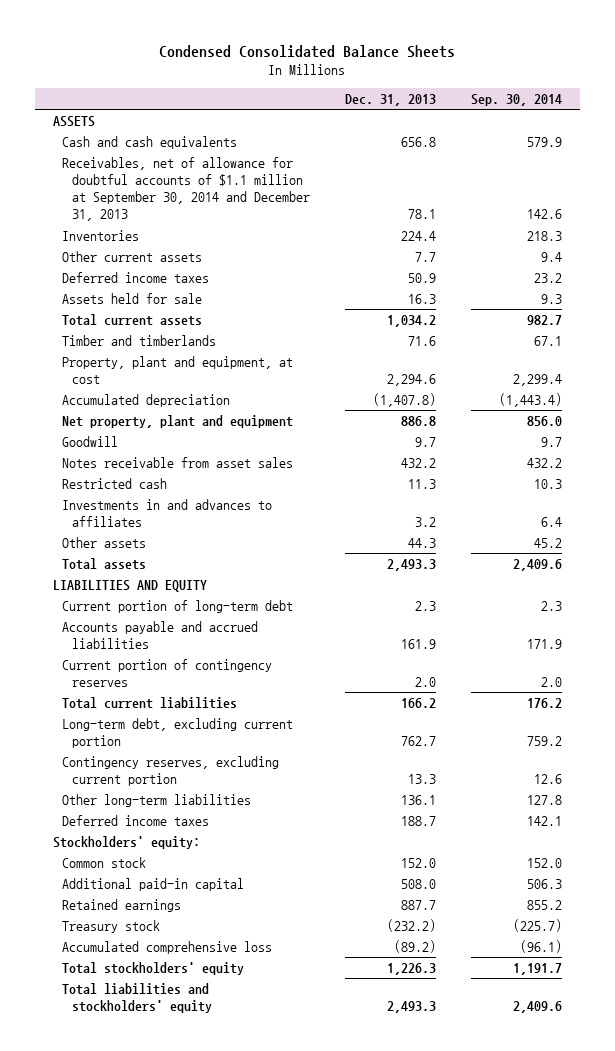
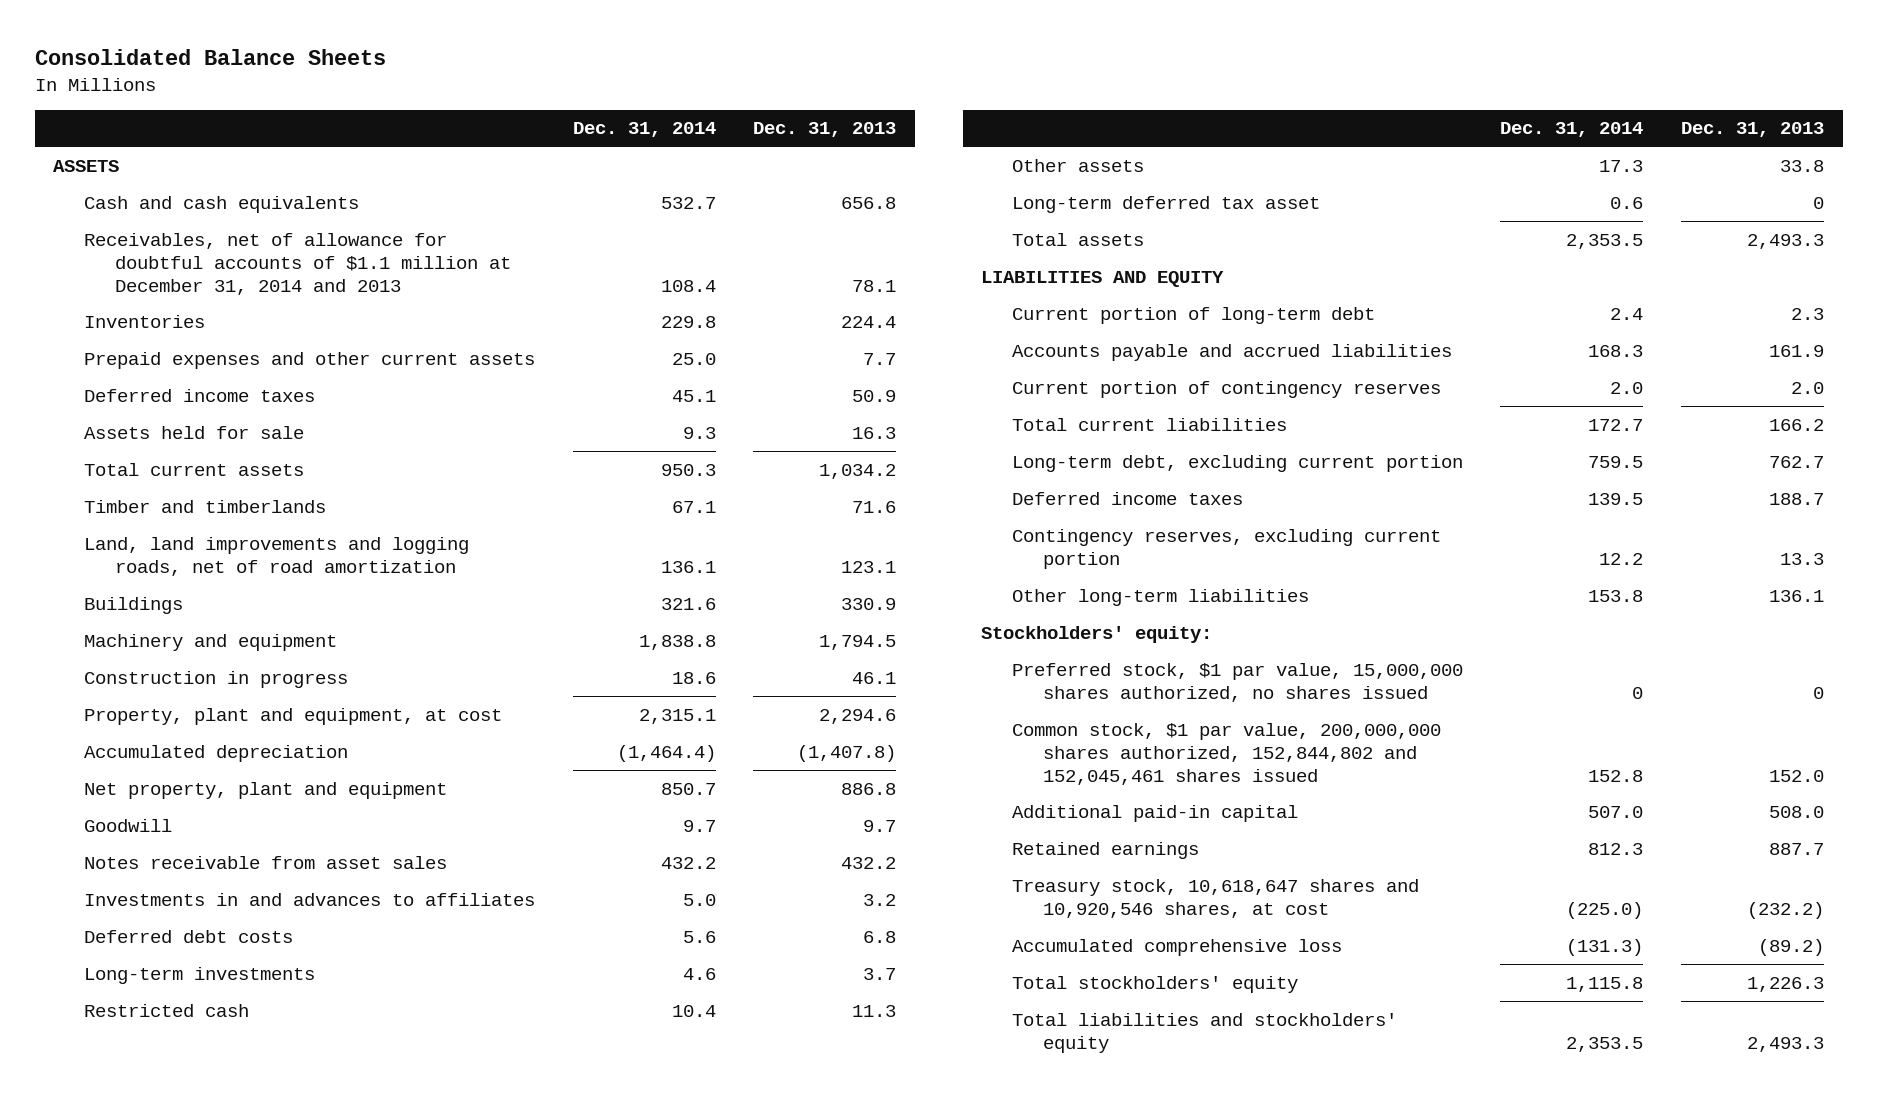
- Condensed Consolidated Balance Sheets
+ Consolidated Balance Sheets
- | Dec. 31, 2013 | Sep. 30, 2014
+ | Dec. 31, 2014 | Dec. 31, 2013
- Receivables, net of allowance for doubtful accounts of $1.1 million at September 30, 2014 and December 31, 2013 | 78.1 | 142.6
+ Receivables, net of allowance for doubtful accounts of $1.1 million at December 31, 2014 and 2013 | 108.4 | 78.1
- Other current assets | 7.7 | 9.4
+ Prepaid expenses and other current assets | 25.0 | 7.7
+ Land, land improvements and logging roads, net of road amortization | 136.1 | 123.1
+ Buildings | 321.6 | 330.9
+ Machinery and equipment | 1,838.8 | 1,794.5
+ Construction in progress | 18.6 | 46.1
- Other assets | 44.3 | 45.2
+ Deferred debt costs | 5.6 | 6.8
+ Long-term investments | 4.6 | 3.7
moved down: Restricted cash | 10.4 | 11.3
+ Other assets | 17.3 | 33.8
+ Long-term deferred tax asset | 0.6 | 0
moved up: Deferred income taxes | 139.5 | 188.7
- Common stock | 152.0 | 152.0
+ Preferred stock, $1 par value, 15,000,000 shares authorized, no shares issued | 0 | 0
+ Common stock, $1 par value, 200,000,000 shares authorized, 152,844,802 and 152,045,461 shares issued | 152.8 | 152.0
- Treasury stock | (232.2) | (225.7)
+ Treasury stock, 10,618,647 shares and 10,920,546 shares, at cost | (225.0) | (232.2)

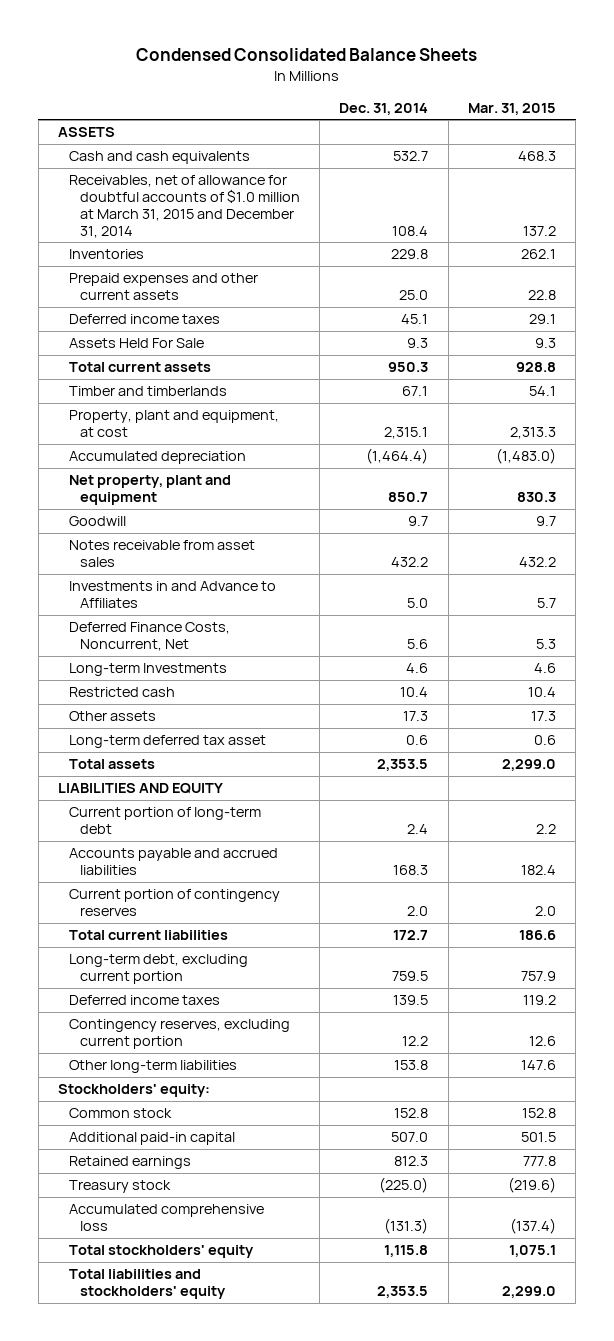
- Consolidated Balance Sheets
+ Condensed Consolidated Balance Sheets
- | Dec. 31, 2014 | Dec. 31, 2013
+ | Dec. 31, 2014 | Mar. 31, 2015
- Receivables, net of allowance for doubtful accounts of $1.1 million at December 31, 2014 and 2013 | 108.4 | 78.1
+ Receivables, net of allowance for doubtful accounts of $1.0 million at March 31, 2015 and December 31, 2014 | 108.4 | 137.2
- Assets held for sale | 9.3 | 16.3
+ Assets Held For Sale | 9.3 | 9.3
- Land, land improvements and logging roads, net of road amortization | 136.1 | 123.1
- Buildings | 321.6 | 330.9
- Machinery and equipment | 1,838.8 | 1,794.5
- Construction in progress | 18.6 | 46.1
- Investments in and advances to affiliates | 5.0 | 3.2
- Deferred debt costs | 5.6 | 6.8
- Long-term investments | 4.6 | 3.7
+ Investments in and Advance to Affiliates | 5.0 | 5.7
+ Deferred Finance Costs, Noncurrent, Net | 5.6 | 5.3
+ Long-term Investments | 4.6 | 4.6
- Preferred stock, $1 par value, 15,000,000 shares authorized, no shares issued | 0 | 0
- Common stock, $1 par value, 200,000,000 shares authorized, 152,844,802 and 152,045,461 shares issued | 152.8 | 152.0
+ Common stock | 152.8 | 152.8
- Treasury stock, 10,618,647 shares and 10,920,546 shares, at cost | (225.0) | (232.2)
+ Treasury stock | (225.0) | (219.6)

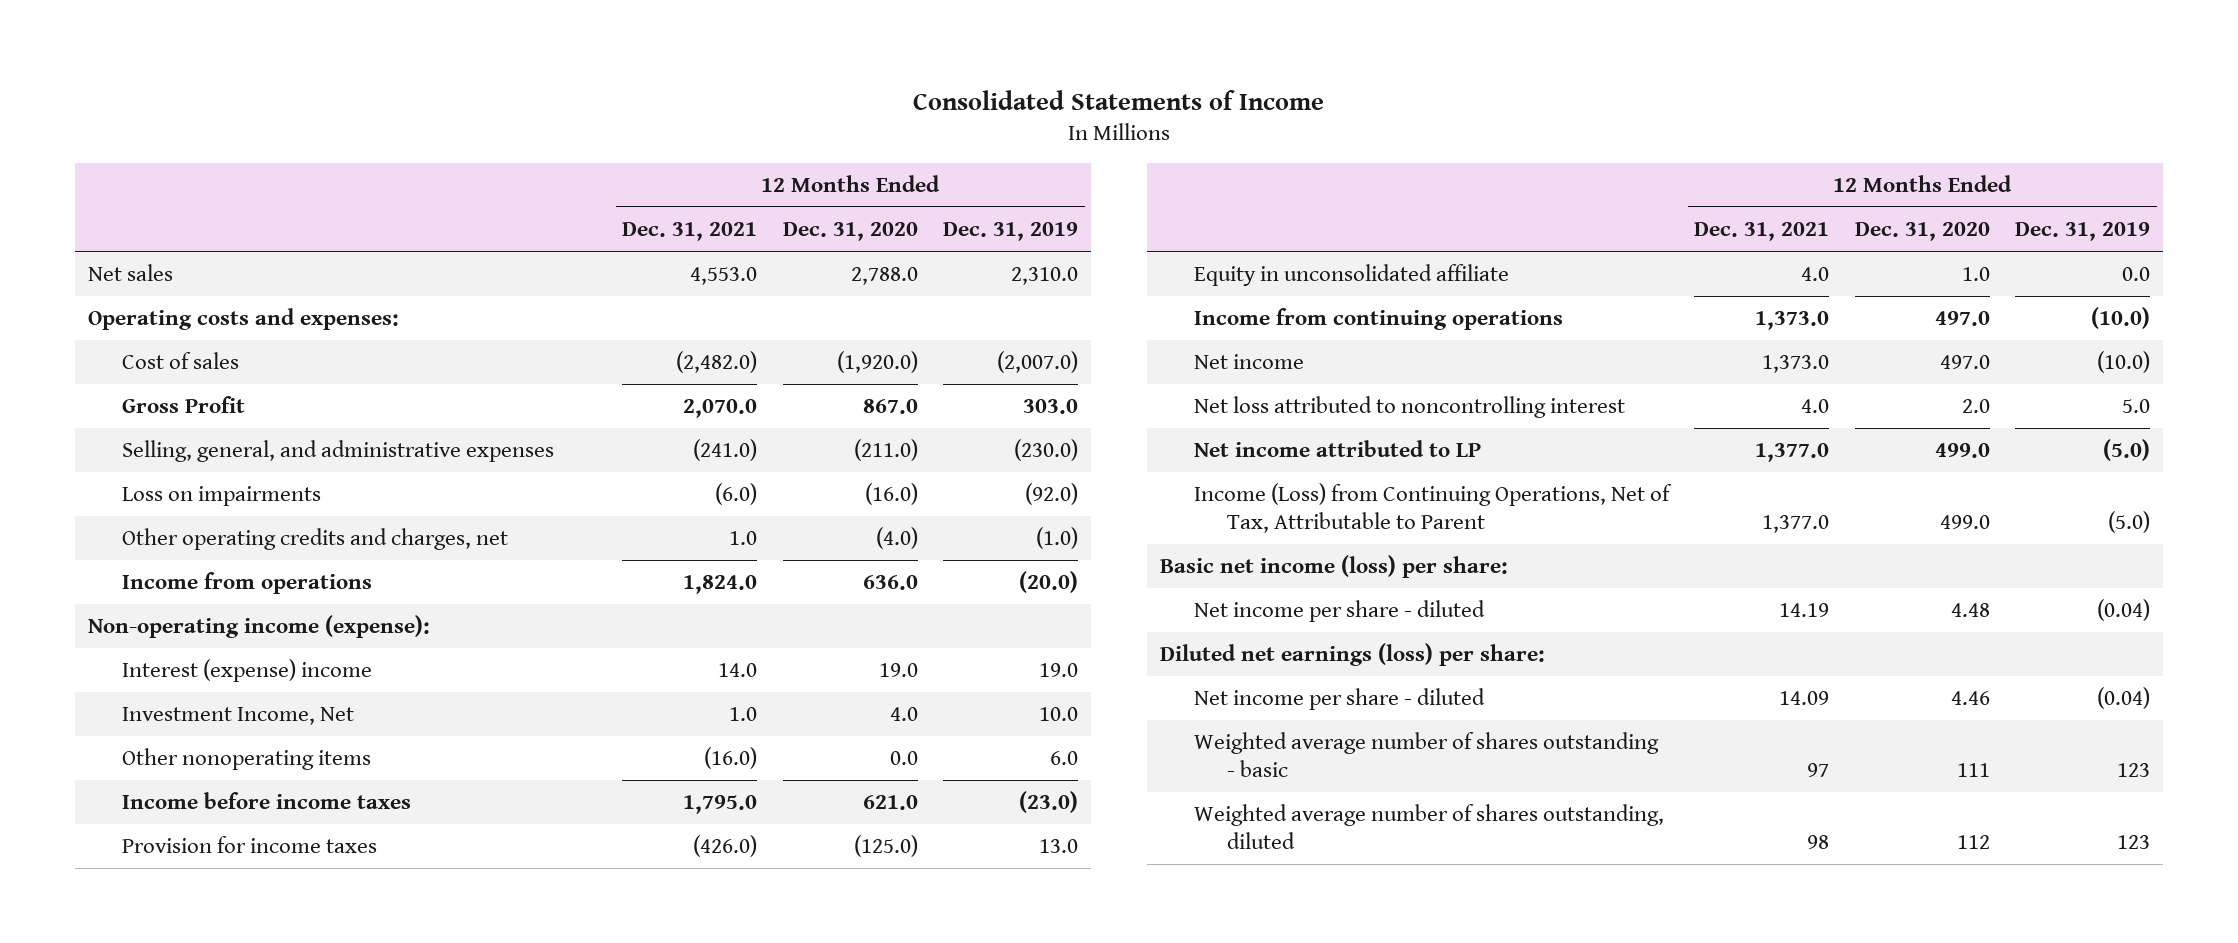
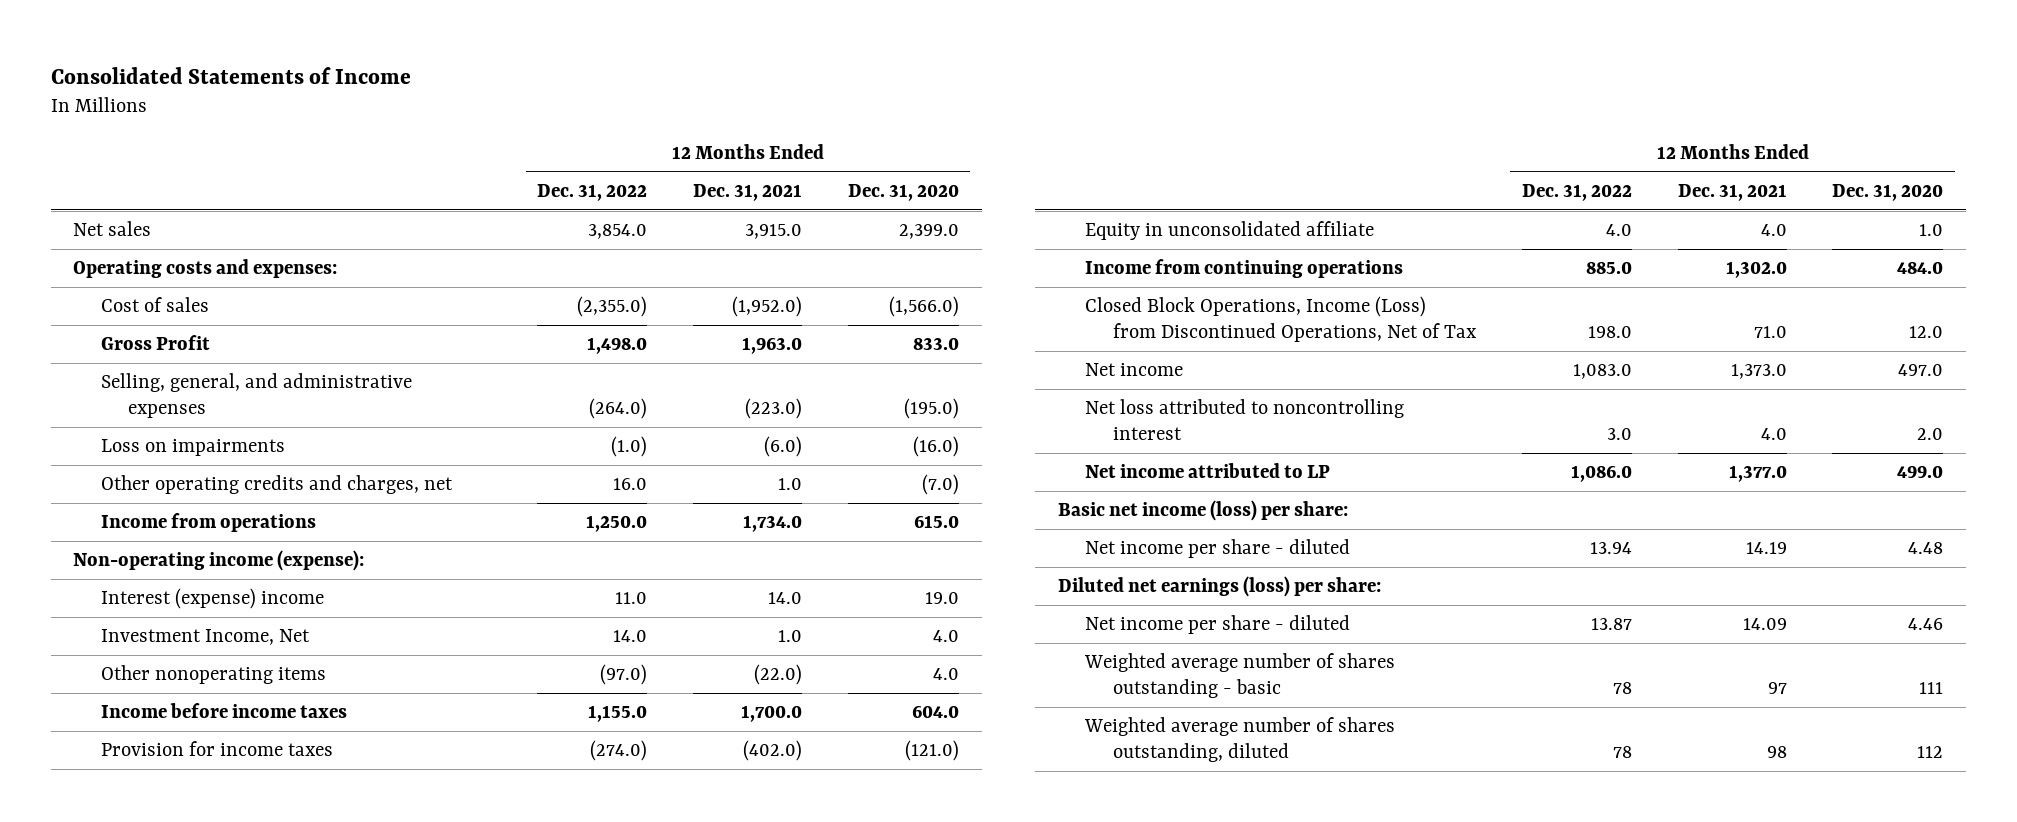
- | 12 Months Ended Dec. 31, 2021 | 12 Months Ended Dec. 31, 2020 | 12 Months Ended Dec. 31, 2019
+ | 12 Months Ended Dec. 31, 2022 | 12 Months Ended Dec. 31, 2021 | 12 Months Ended Dec. 31, 2020
- Net sales | 4,553.0 | 2,788.0 | 2,310.0
+ Net sales | 3,854.0 | 3,915.0 | 2,399.0
- Cost of sales | (2,482.0) | (1,920.0) | (2,007.0)
- Gross Profit | 2,070.0 | 867.0 | 303.0
- Selling, general, and administrative expenses | (241.0) | (211.0) | (230.0)
+ Cost of sales | (2,355.0) | (1,952.0) | (1,566.0)
+ Gross Profit | 1,498.0 | 1,963.0 | 833.0
+ Selling, general, and administrative expenses | (264.0) | (223.0) | (195.0)
- Other operating credits and charges, net | 1.0 | (4.0) | (1.0)
- Income from operations | 1,824.0 | 636.0 | (20.0)
+ Other operating credits and charges, net | 16.0 | 1.0 | (7.0)
+ Income from operations | 1,250.0 | 1,734.0 | 615.0
- Other nonoperating items | (16.0) | 0.0 | 6.0
- Income before income taxes | 1,795.0 | 621.0 | (23.0)
- Provision for income taxes | (426.0) | (125.0) | 13.0
+ Other nonoperating items | (97.0) | (22.0) | 4.0
+ Income before income taxes | 1,155.0 | 1,700.0 | 604.0
+ Provision for income taxes | (274.0) | (402.0) | (121.0)
- Income from continuing operations | 1,373.0 | 497.0 | (10.0)
+ Income from continuing operations | 885.0 | 1,302.0 | 484.0
+ Closed Block Operations, Income (Loss) from Discontinued Operations, Net of Tax | 198.0 | 71.0 | 12.0
- Income (Loss) from Continuing Operations, Net of Tax, Attributable to Parent | 1,377.0 | 499.0 | (5.0)

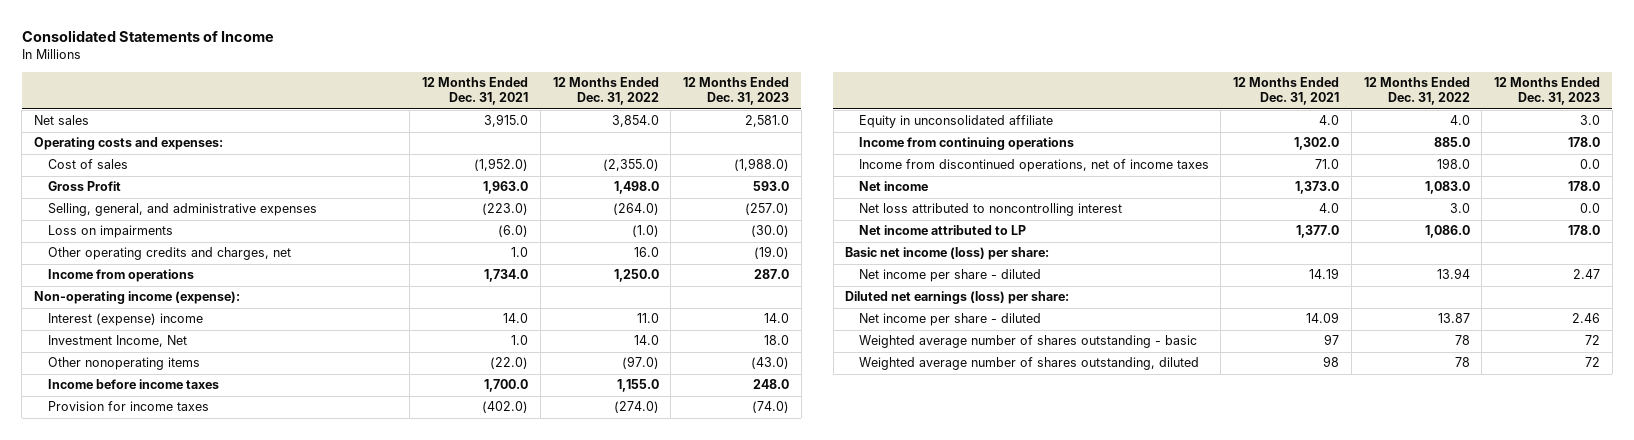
- | 12 Months Ended Dec. 31, 2022 | 12 Months Ended Dec. 31, 2021 | 12 Months Ended Dec. 31, 2020
+ | 12 Months Ended Dec. 31, 2021 | 12 Months Ended Dec. 31, 2022 | 12 Months Ended Dec. 31, 2023
- Closed Block Operations, Income (Loss) from Discontinued Operations, Net of Tax | 198.0 | 71.0 | 12.0
+ Income from discontinued operations, net of income taxes | 71.0 | 198.0 | 0.0

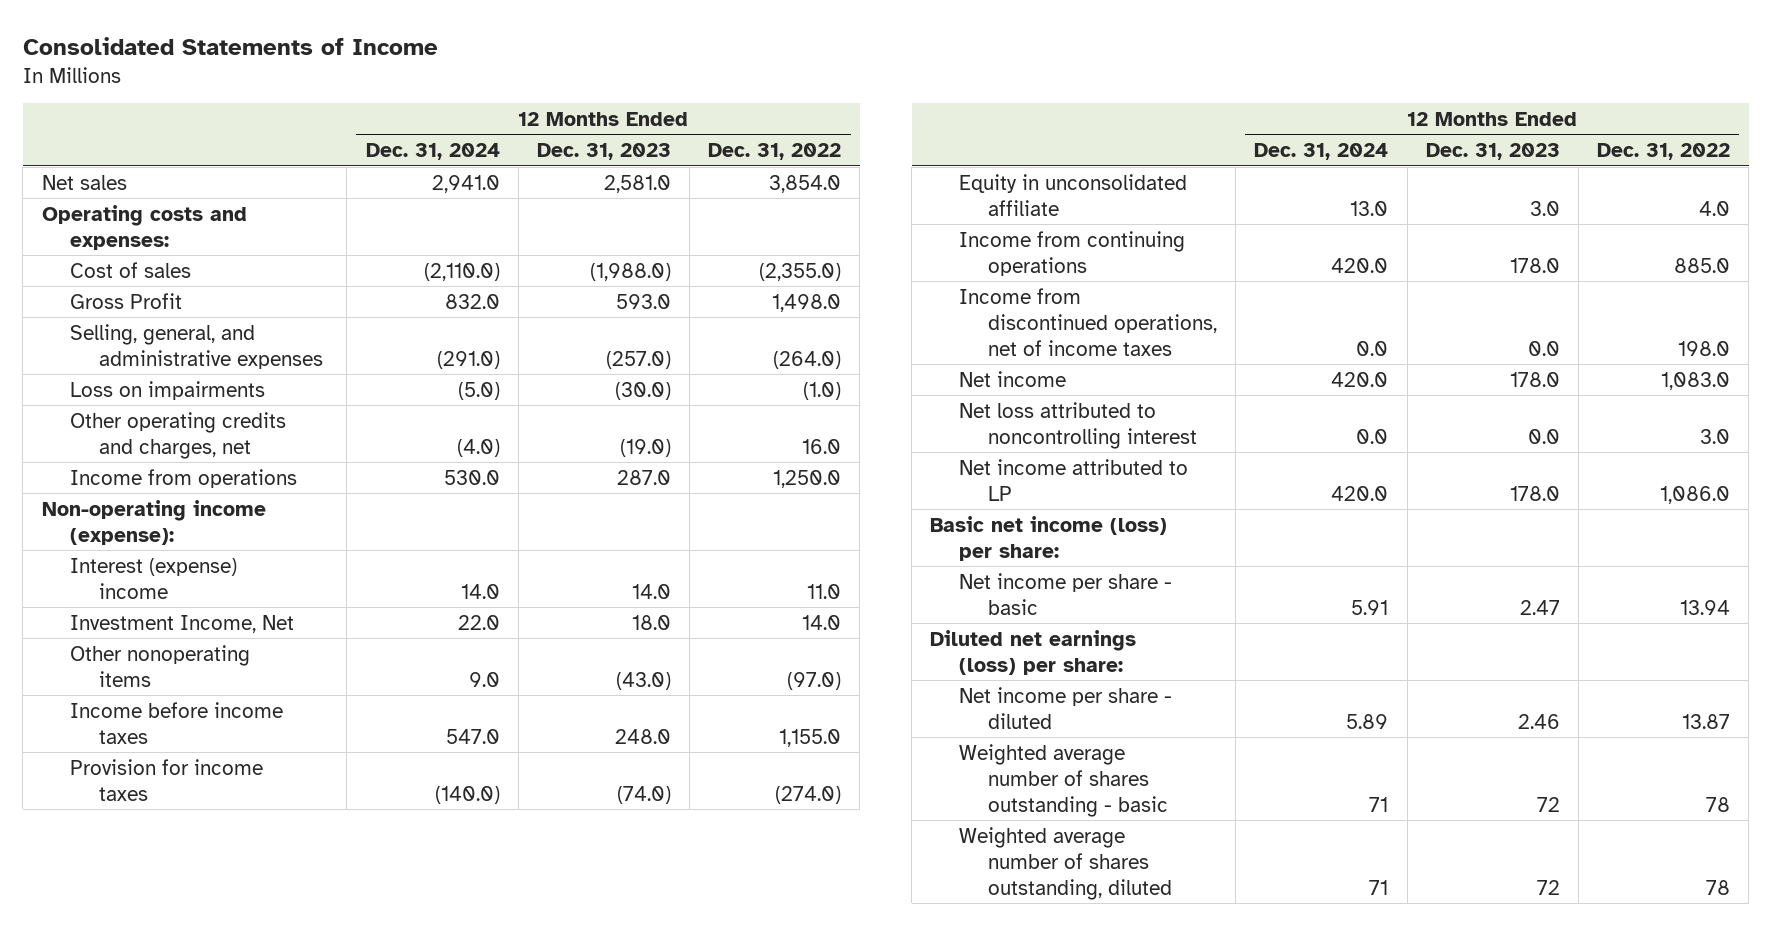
- | 12 Months Ended Dec. 31, 2021 | 12 Months Ended Dec. 31, 2022 | 12 Months Ended Dec. 31, 2023
+ | 12 Months Ended Dec. 31, 2024 | 12 Months Ended Dec. 31, 2023 | 12 Months Ended Dec. 31, 2022
- Net income per share - diluted | 14.19 | 13.94 | 2.47
+ Net income per share - basic | 5.91 | 2.47 | 13.94

